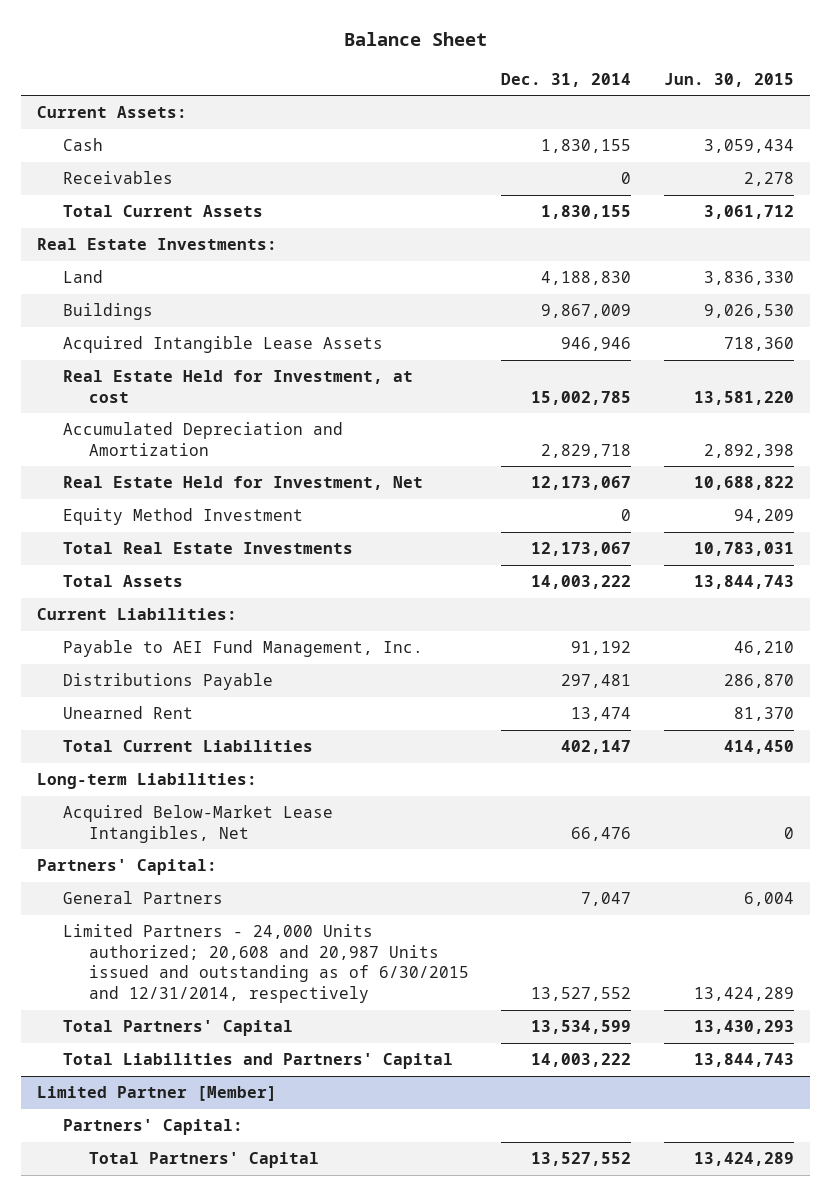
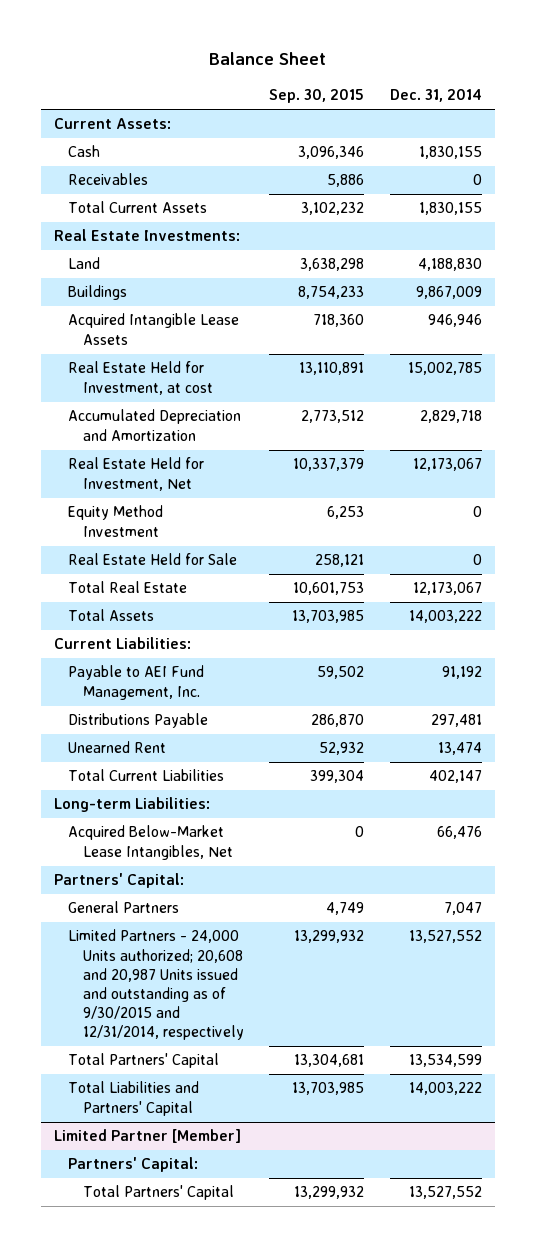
- | Dec. 31, 2014 | Jun. 30, 2015
+ | Sep. 30, 2015 | Dec. 31, 2014
- Total Real Estate Investments | 12,173,067 | 10,783,031
+ Real Estate Held for Sale | 258,121 | 0
+ Total Real Estate | 10,601,753 | 12,173,067
- Limited Partners - 24,000 Units authorized; 20,608 and 20,987 Units issued and outstanding as of 6/30/2015 and 12/31/2014, respectively | 13,527,552 | 13,424,289
+ Limited Partners - 24,000 Units authorized; 20,608 and 20,987 Units issued and outstanding as of 9/30/2015 and 12/31/2014, respectively | 13,299,932 | 13,527,552

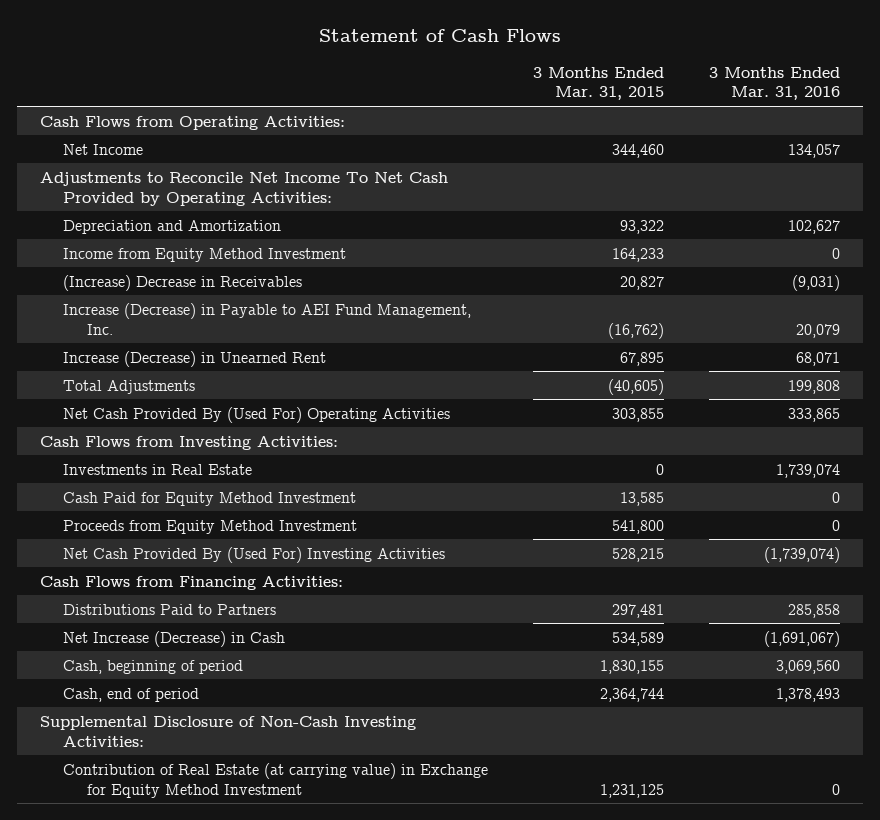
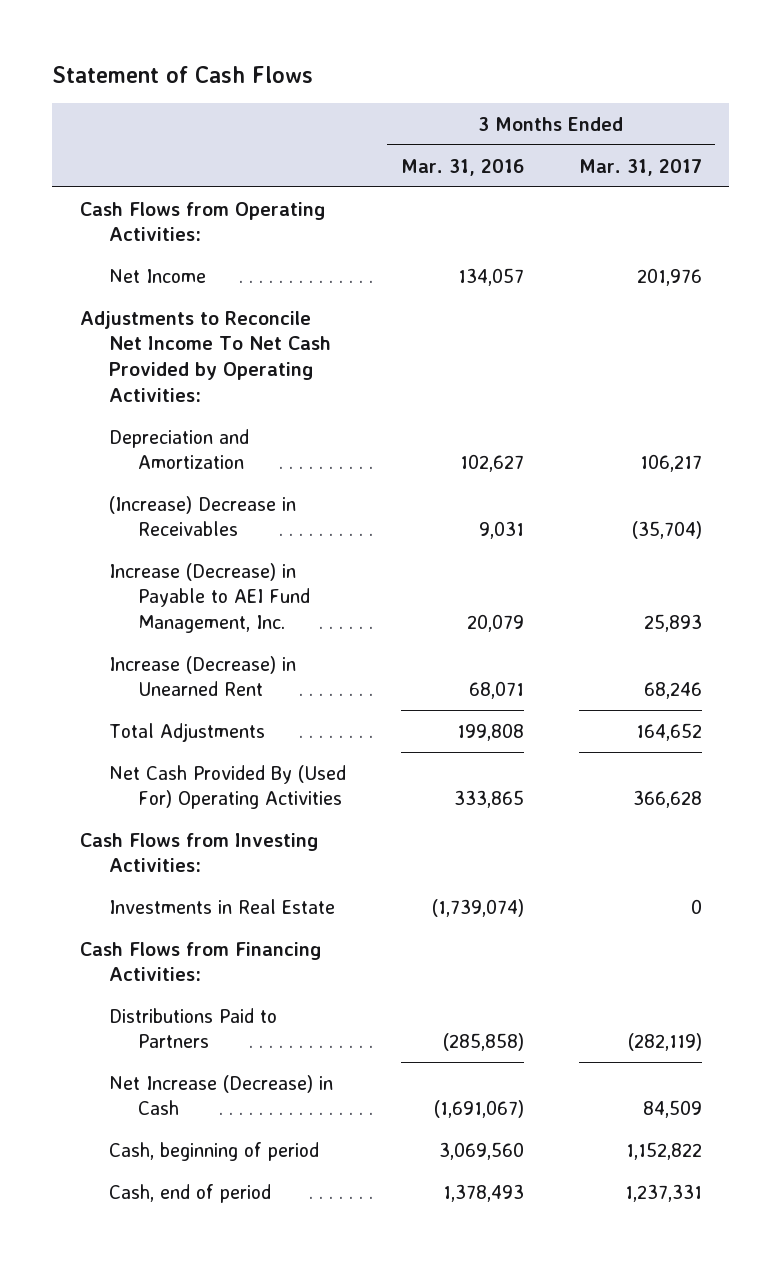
- | 3 Months Ended Mar. 31, 2015 | 3 Months Ended Mar. 31, 2016
+ | 3 Months Ended Mar. 31, 2016 | 3 Months Ended Mar. 31, 2017
- Income from Equity Method Investment | 164,233 | 0
- (Increase) Decrease in Receivables | 20,827 | (9,031)
+ (Increase) Decrease in Receivables | 9,031 | (35,704)
- Investments in Real Estate | 0 | 1,739,074
- Cash Paid for Equity Method Investment | 13,585 | 0
- Proceeds from Equity Method Investment | 541,800 | 0
- Net Cash Provided By (Used For) Investing Activities | 528,215 | (1,739,074)
+ Investments in Real Estate | (1,739,074) | 0
- Distributions Paid to Partners | 297,481 | 285,858
+ Distributions Paid to Partners | (285,858) | (282,119)
- Supplemental Disclosure of Non-Cash Investing Activities:
- Contribution of Real Estate (at carrying value) in Exchange for Equity Method Investment | 1,231,125 | 0

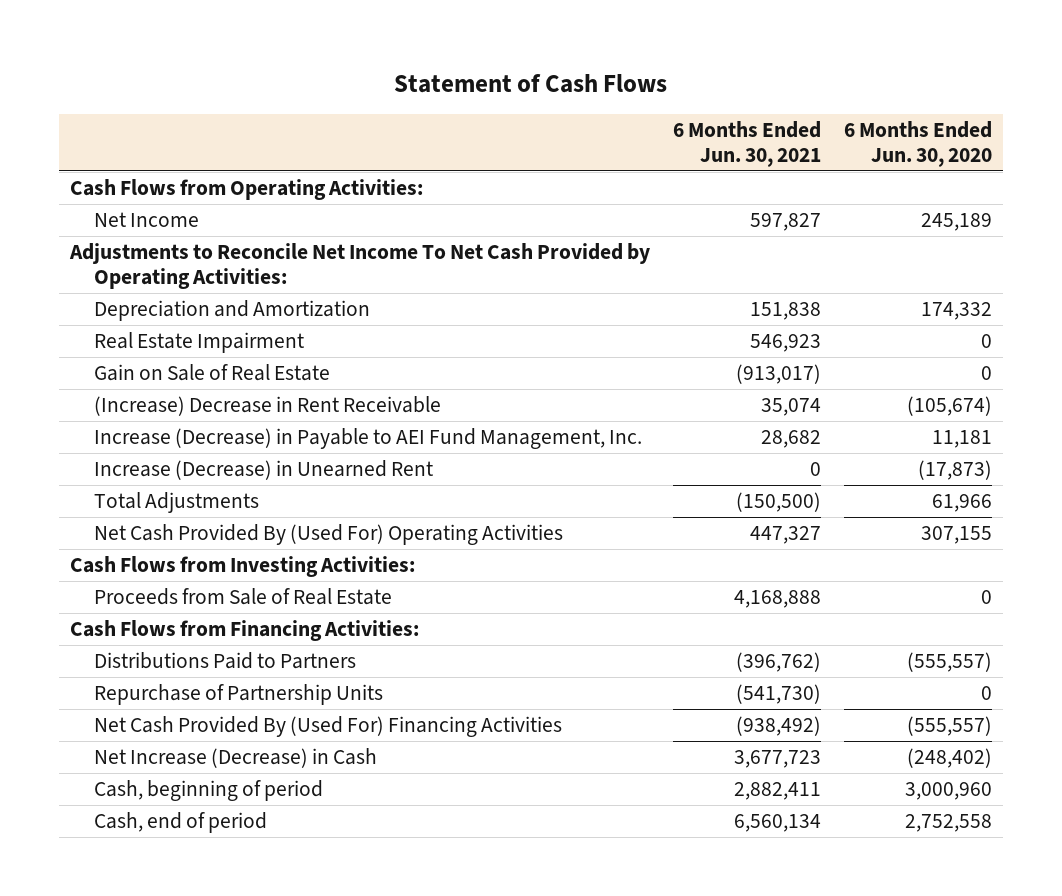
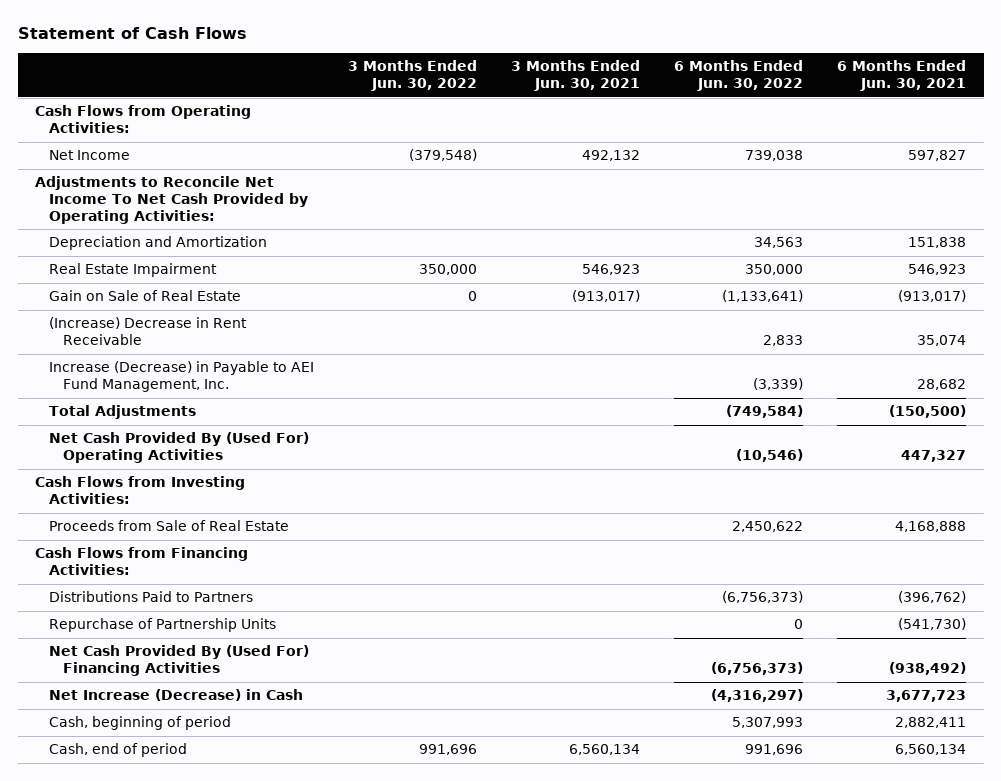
- | 6 Months Ended Jun. 30, 2021 | 6 Months Ended Jun. 30, 2020
+ | 3 Months Ended Jun. 30, 2022 | 3 Months Ended Jun. 30, 2021 | 6 Months Ended Jun. 30, 2022 | 6 Months Ended Jun. 30, 2021
- Increase (Decrease) in Unearned Rent | 0 | (17,873)

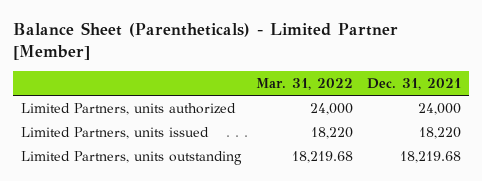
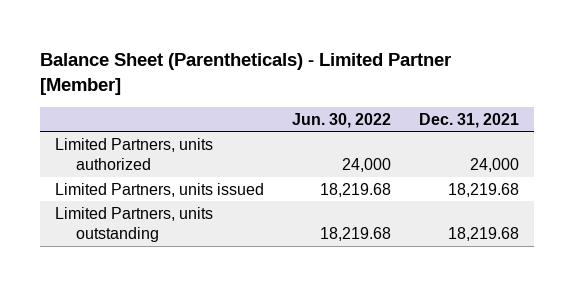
- | Mar. 31, 2022 | Dec. 31, 2021
+ | Jun. 30, 2022 | Dec. 31, 2021
- Limited Partners, units issued | 18,220 | 18,220
+ Limited Partners, units issued | 18,219.68 | 18,219.68

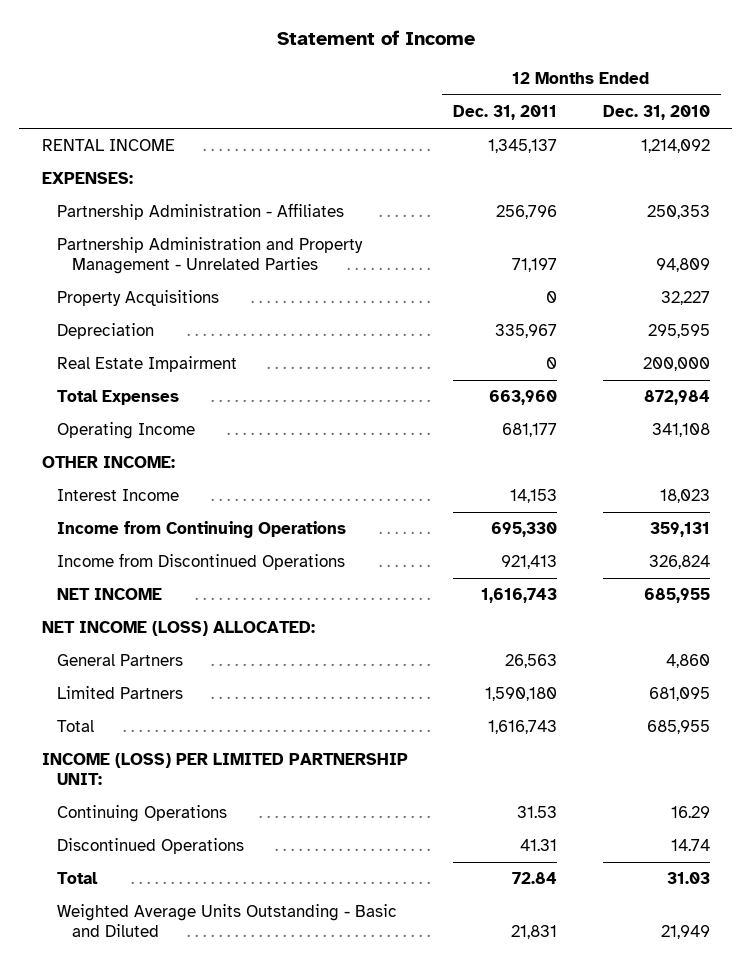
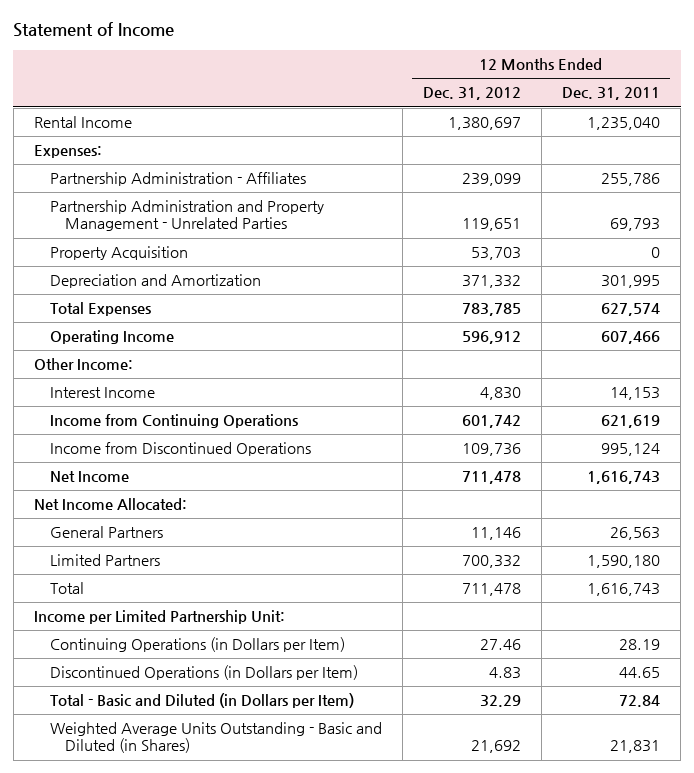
- | 12 Months Ended Dec. 31, 2011 | 12 Months Ended Dec. 31, 2010
+ | 12 Months Ended Dec. 31, 2012 | 12 Months Ended Dec. 31, 2011
- RENTAL INCOME | 1,345,137 | 1,214,092
- EXPENSES:
- Partnership Administration - Affiliates | 256,796 | 250,353
- Partnership Administration and Property Management - Unrelated Parties | 71,197 | 94,809
- Property Acquisitions | 0 | 32,227
- Depreciation | 335,967 | 295,595
- Real Estate Impairment | 0 | 200,000
- Total Expenses | 663,960 | 872,984
- Operating Income | 681,177 | 341,108
- OTHER INCOME:
+ Rental Income | 1,380,697 | 1,235,040
+ Expenses:
+ Partnership Administration - Affiliates | 239,099 | 255,786
+ Partnership Administration and Property Management - Unrelated Parties | 119,651 | 69,793
+ Property Acquisition | 53,703 | 0
+ Depreciation and Amortization | 371,332 | 301,995
+ Total Expenses | 783,785 | 627,574
+ Operating Income | 596,912 | 607,466
+ Other Income:
- Income from Continuing Operations | 695,330 | 359,131
- Income from Discontinued Operations | 921,413 | 326,824
- NET INCOME | 1,616,743 | 685,955
- NET INCOME (LOSS) ALLOCATED:
+ Income from Continuing Operations | 601,742 | 621,619
+ Income from Discontinued Operations | 109,736 | 995,124
+ Net Income | 711,478 | 1,616,743
+ Net Income Allocated:
- INCOME (LOSS) PER LIMITED PARTNERSHIP UNIT:
- Continuing Operations | 31.53 | 16.29
- Discontinued Operations | 41.31 | 14.74
- Total | 72.84 | 31.03
- Weighted Average Units Outstanding - Basic and Diluted | 21,831 | 21,949
+ Income per Limited Partnership Unit:
+ Continuing Operations (in Dollars per Item) | 27.46 | 28.19
+ Discontinued Operations (in Dollars per Item) | 4.83 | 44.65
+ Total - Basic and Diluted (in Dollars per Item) | 32.29 | 72.84
+ Weighted Average Units Outstanding - Basic and Diluted (in Shares) | 21,692 | 21,831

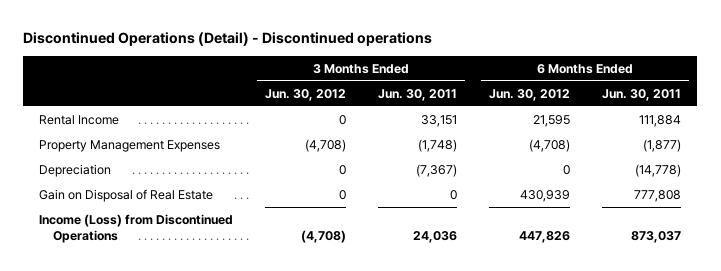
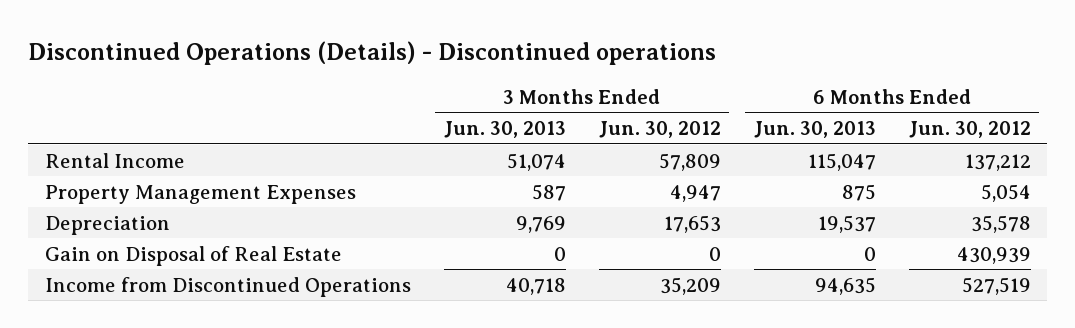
- Discontinued Operations (Detail) - Discontinued operations
+ Discontinued Operations (Details) - Discontinued operations
- | 3 Months Ended Jun. 30, 2012 | 3 Months Ended Jun. 30, 2011 | 6 Months Ended Jun. 30, 2012 | 6 Months Ended Jun. 30, 2011
+ | 3 Months Ended Jun. 30, 2013 | 3 Months Ended Jun. 30, 2012 | 6 Months Ended Jun. 30, 2013 | 6 Months Ended Jun. 30, 2012
- Rental Income | 0 | 33,151 | 21,595 | 111,884
- Property Management Expenses | (4,708) | (1,748) | (4,708) | (1,877)
- Depreciation | 0 | (7,367) | 0 | (14,778)
+ Rental Income | 51,074 | 57,809 | 115,047 | 137,212
+ Property Management Expenses | 587 | 4,947 | 875 | 5,054
+ Depreciation | 9,769 | 17,653 | 19,537 | 35,578
- Income (Loss) from Discontinued Operations | (4,708) | 24,036 | 447,826 | 873,037
+ Income from Discontinued Operations | 40,718 | 35,209 | 94,635 | 527,519

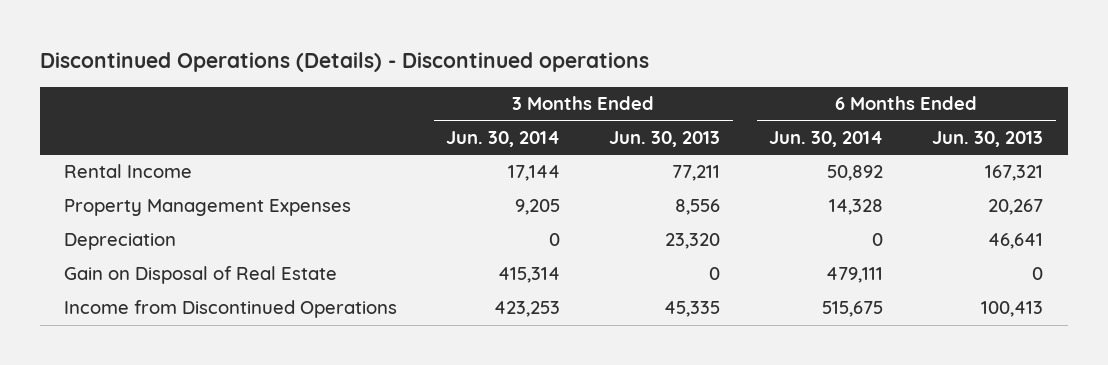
- | 3 Months Ended Jun. 30, 2013 | 3 Months Ended Jun. 30, 2012 | 6 Months Ended Jun. 30, 2013 | 6 Months Ended Jun. 30, 2012
+ | 3 Months Ended Jun. 30, 2014 | 3 Months Ended Jun. 30, 2013 | 6 Months Ended Jun. 30, 2014 | 6 Months Ended Jun. 30, 2013
- Rental Income | 51,074 | 57,809 | 115,047 | 137,212
- Property Management Expenses | 587 | 4,947 | 875 | 5,054
- Depreciation | 9,769 | 17,653 | 19,537 | 35,578
+ Rental Income | 17,144 | 77,211 | 50,892 | 167,321
+ Property Management Expenses | 9,205 | 8,556 | 14,328 | 20,267
+ Depreciation | 0 | 23,320 | 0 | 46,641
- Income from Discontinued Operations | 40,718 | 35,209 | 94,635 | 527,519
+ Income from Discontinued Operations | 423,253 | 45,335 | 515,675 | 100,413

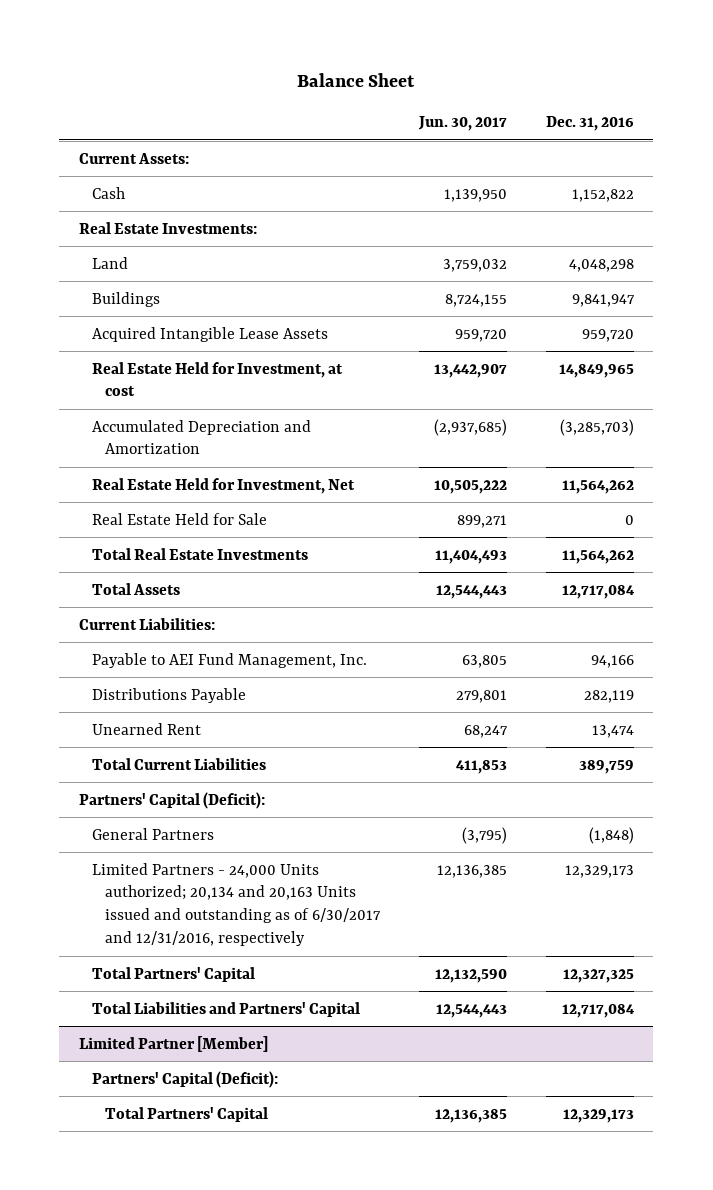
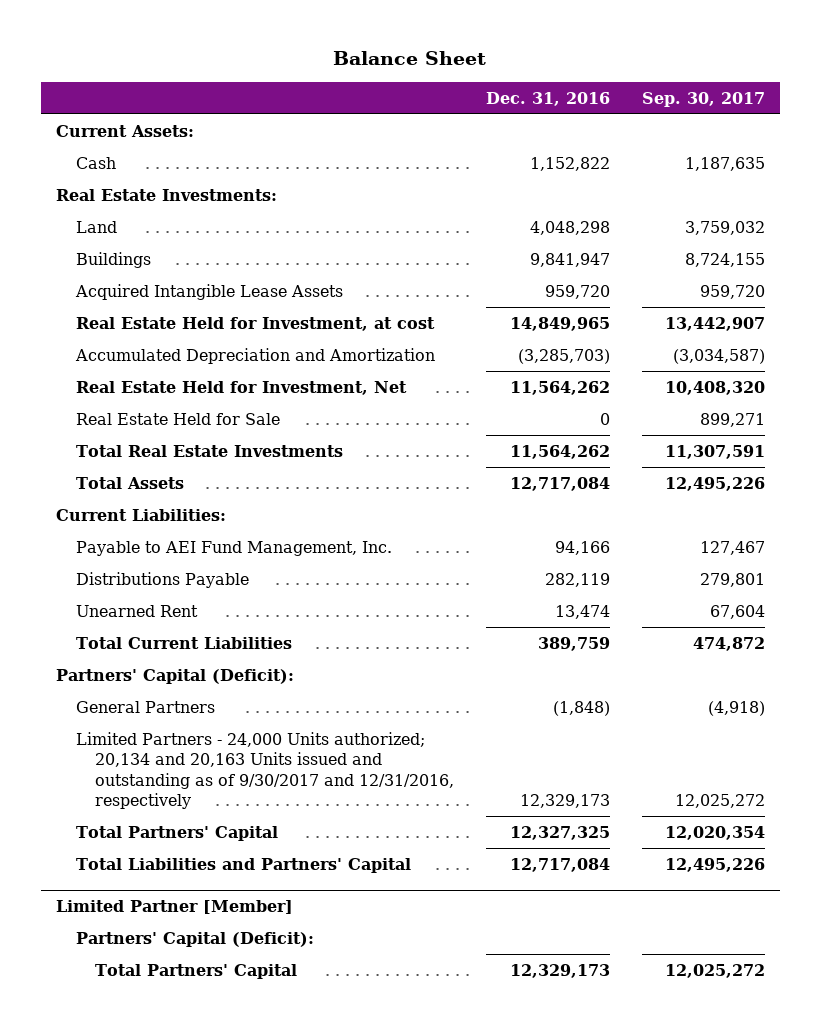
- | Jun. 30, 2017 | Dec. 31, 2016
+ | Dec. 31, 2016 | Sep. 30, 2017
- Limited Partners - 24,000 Units authorized; 20,134 and 20,163 Units issued and outstanding as of 6/30/2017 and 12/31/2016, respectively | 12,136,385 | 12,329,173
+ Limited Partners - 24,000 Units authorized; 20,134 and 20,163 Units issued and outstanding as of 9/30/2017 and 12/31/2016, respectively | 12,329,173 | 12,025,272

